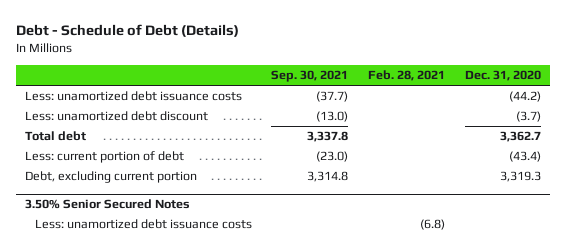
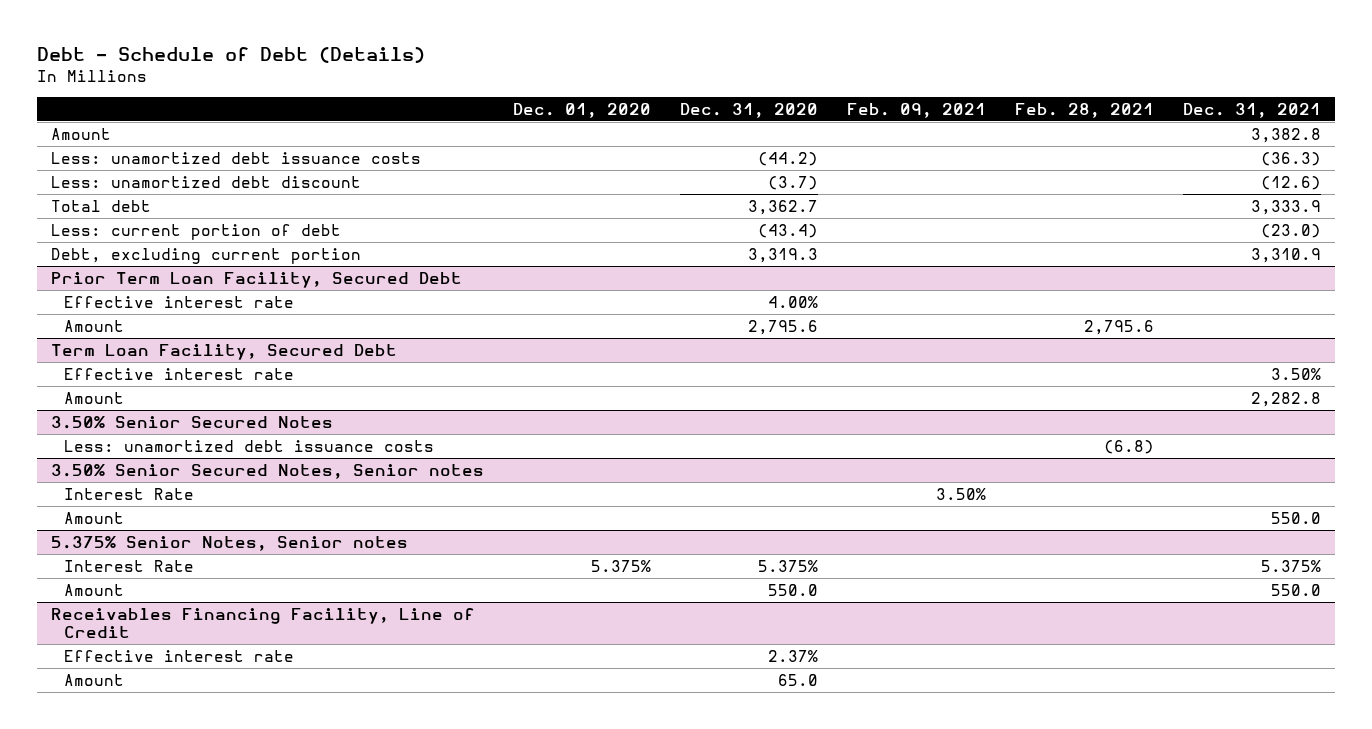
- | Sep. 30, 2021 | Feb. 28, 2021 | Dec. 31, 2020
+ | Dec. 01, 2020 | Dec. 31, 2020 | Feb. 09, 2021 | Feb. 28, 2021 | Dec. 31, 2021
+ Amount | | | | | 3,382.8
+ Prior Term Loan Facility, Secured Debt
+ Effective interest rate | | 4.00% | | |
+ Amount | | 2,795.6 | | 2,795.6 |
+ Term Loan Facility, Secured Debt
+ Effective interest rate | | | | | 3.50%
+ Amount | | | | | 2,282.8
+ 3.50% Senior Secured Notes, Senior notes
+ Interest Rate | | | 3.50% | |
+ Amount | | | | | 550.0
+ 5.375% Senior Notes, Senior notes
+ Interest Rate | 5.375% | 5.375% | | | 5.375%
+ Amount | | 550.0 | | | 550.0
+ Receivables Financing Facility, Line of Credit
+ Effective interest rate | | 2.37% | | |
+ Amount | | 65.0 | | |

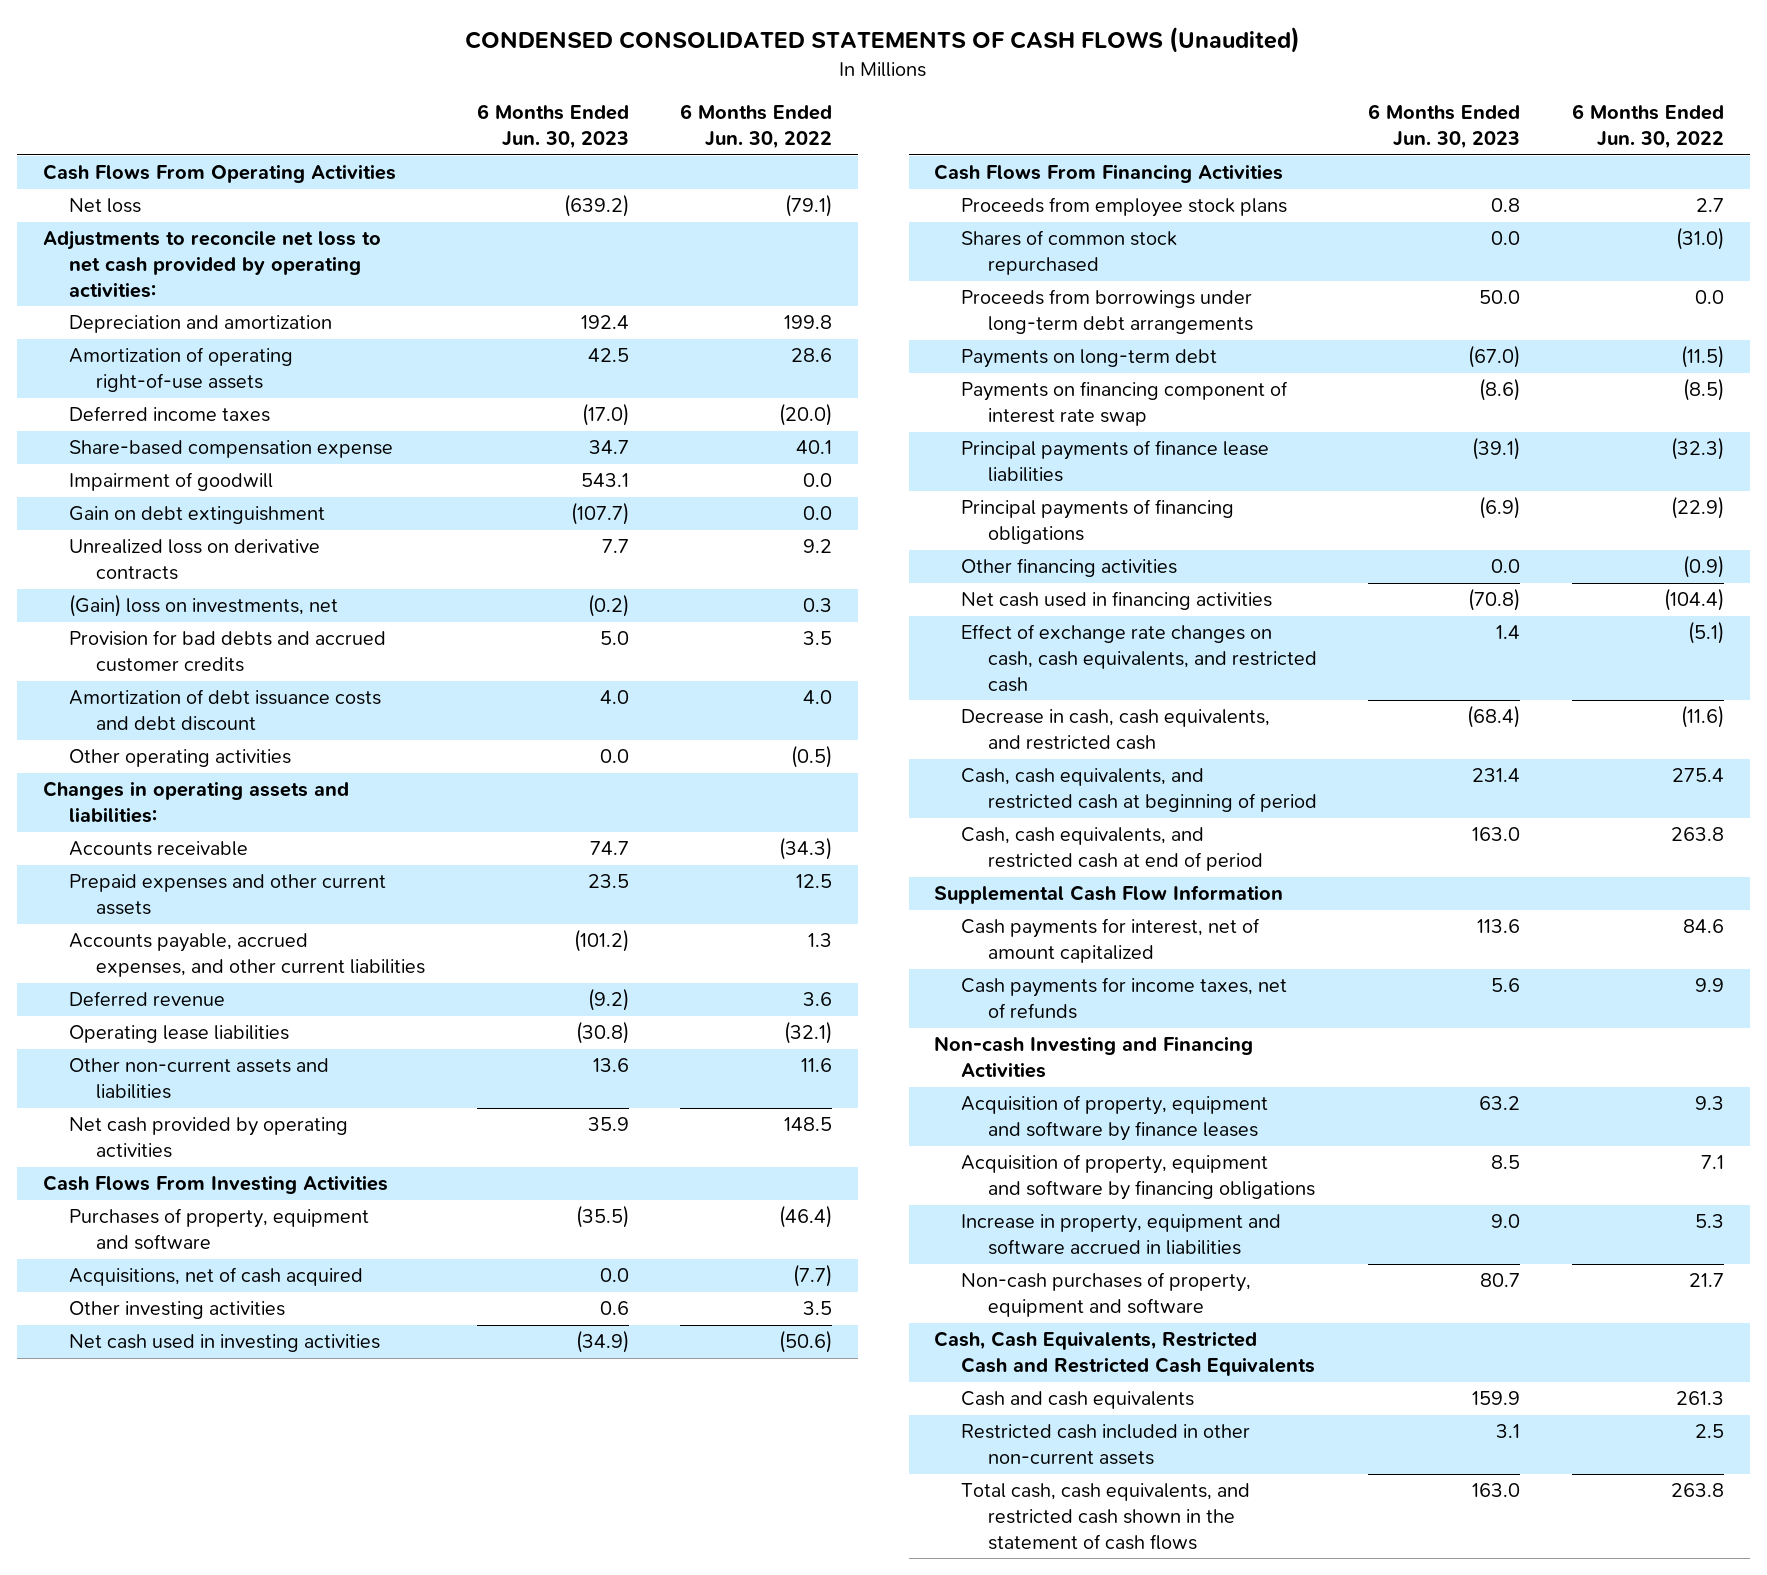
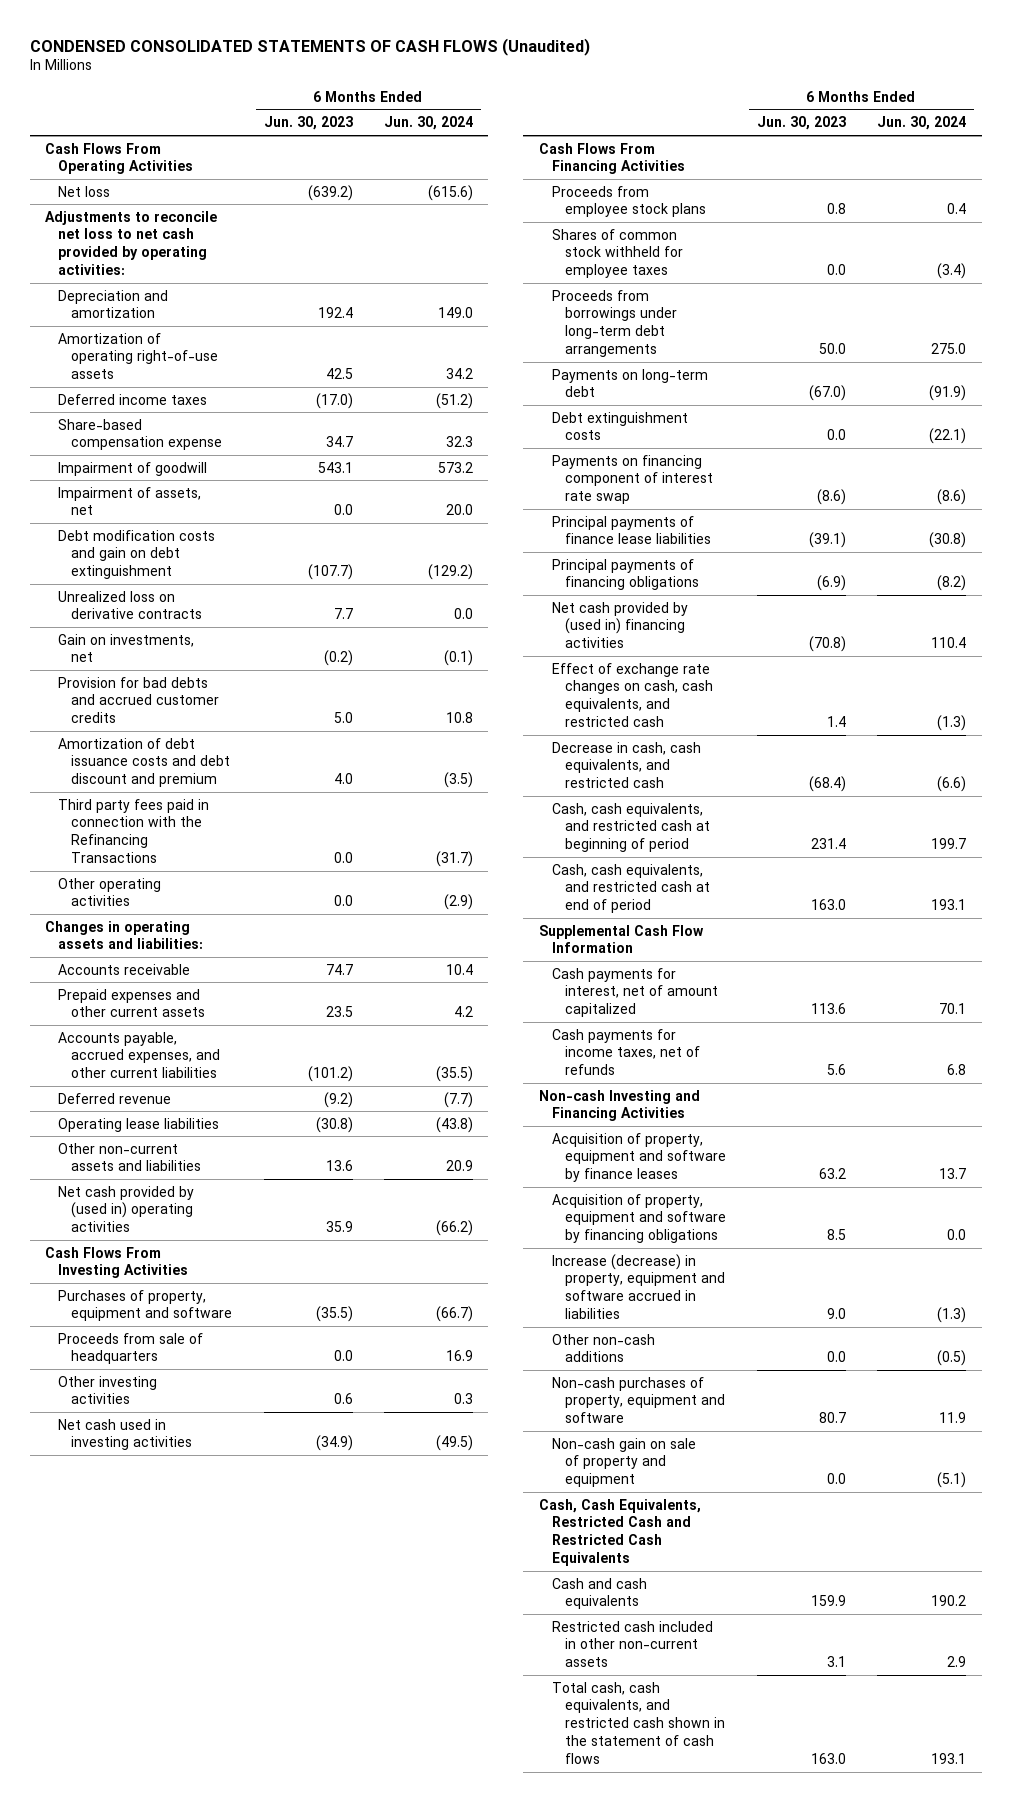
- | 6 Months Ended Jun. 30, 2023 | 6 Months Ended Jun. 30, 2022
+ | 6 Months Ended Jun. 30, 2023 | 6 Months Ended Jun. 30, 2024
- Gain on debt extinguishment | (107.7) | 0.0
+ Impairment of assets, net | 0.0 | 20.0
+ Debt modification costs and gain on debt extinguishment | (107.7) | (129.2)
- (Gain) loss on investments, net | (0.2) | 0.3
+ Gain on investments, net | (0.2) | (0.1)
- Amortization of debt issuance costs and debt discount | 4.0 | 4.0
+ Amortization of debt issuance costs and debt discount and premium | 4.0 | (3.5)
+ Third party fees paid in connection with the Refinancing Transactions | 0.0 | (31.7)
- Net cash provided by operating activities | 35.9 | 148.5
+ Net cash provided by (used in) operating activities | 35.9 | (66.2)
- Acquisitions, net of cash acquired | 0.0 | (7.7)
+ Proceeds from sale of headquarters | 0.0 | 16.9
- Shares of common stock repurchased | 0.0 | (31.0)
+ Shares of common stock withheld for employee taxes | 0.0 | (3.4)
+ Debt extinguishment costs | 0.0 | (22.1)
- Other financing activities | 0.0 | (0.9)
- Net cash used in financing activities | (70.8) | (104.4)
+ Net cash provided by (used in) financing activities | (70.8) | 110.4
- Increase in property, equipment and software accrued in liabilities | 9.0 | 5.3
+ Increase (decrease) in property, equipment and software accrued in liabilities | 9.0 | (1.3)
+ Other non-cash additions | 0.0 | (0.5)
+ Non-cash gain on sale of property and equipment | 0.0 | (5.1)

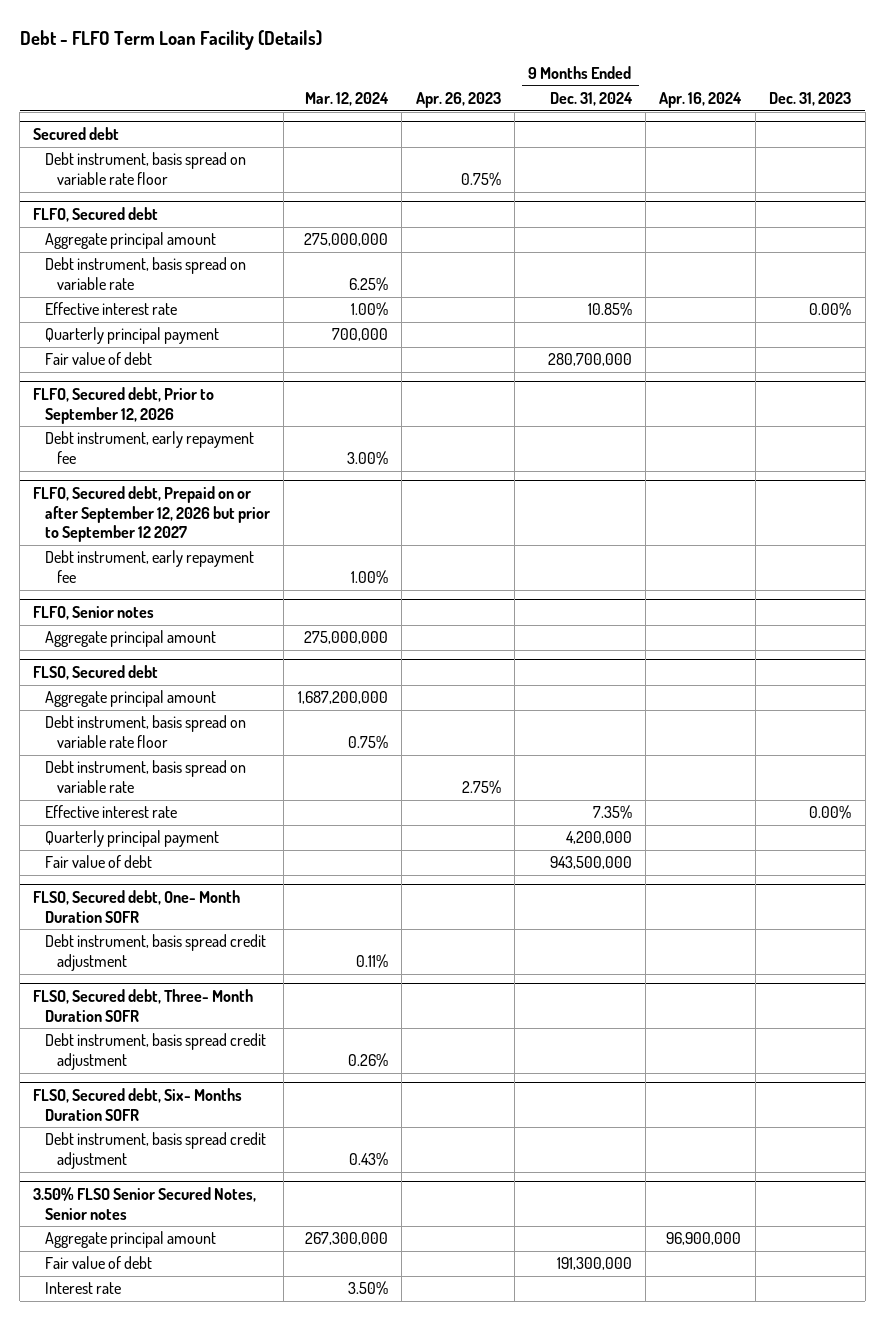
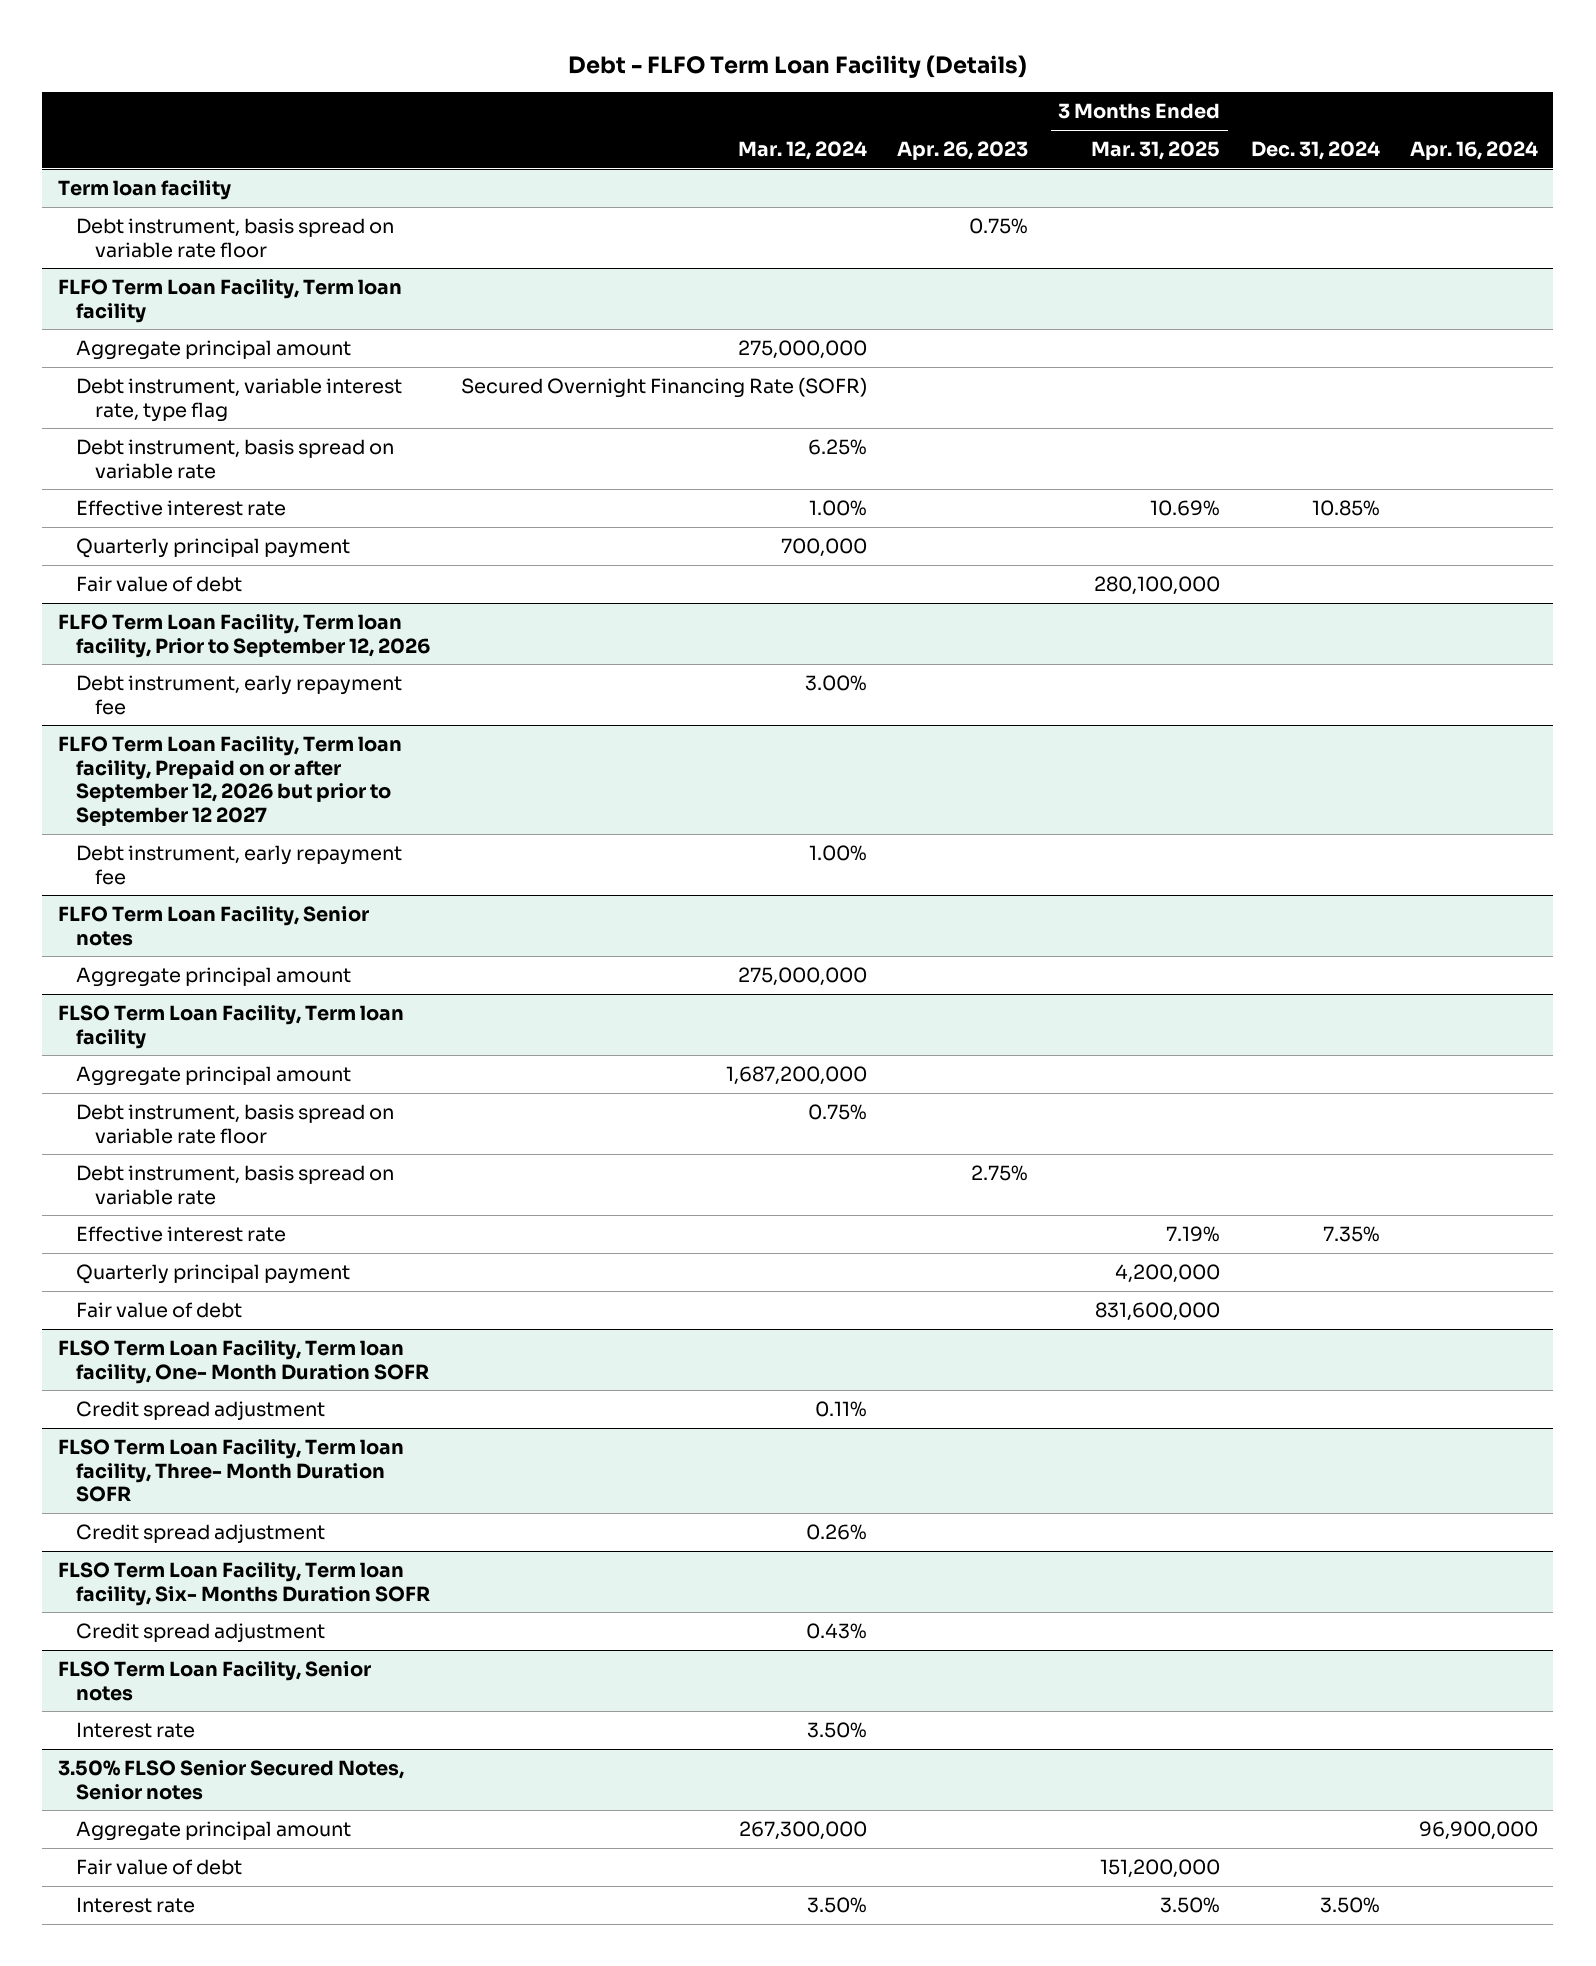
- | Mar. 12, 2024 | Apr. 26, 2023 | 9 Months Ended Dec. 31, 2024 | Apr. 16, 2024 | Dec. 31, 2023
+ | Mar. 12, 2024 | Apr. 26, 2023 | 3 Months Ended Mar. 31, 2025 | Dec. 31, 2024 | Apr. 16, 2024
- Secured debt
+ Term loan facility
- FLFO, Secured debt
+ FLFO Term Loan Facility, Term loan facility
+ Debt instrument, variable interest rate, type flag | Secured Overnight Financing Rate (SOFR) | | | |
- FLFO, Secured debt, Prior to September 12, 2026
+ FLFO Term Loan Facility, Term loan facility, Prior to September 12, 2026
- FLFO, Secured debt, Prepaid on or after September 12, 2026 but prior to September 12 2027
+ FLFO Term Loan Facility, Term loan facility, Prepaid on or after September 12, 2026 but prior to September 12 2027
- FLFO, Senior notes
+ FLFO Term Loan Facility, Senior notes
- FLSO, Secured debt
+ FLSO Term Loan Facility, Term loan facility
- FLSO, Secured debt, One- Month Duration SOFR
- Debt instrument, basis spread credit adjustment | 0.11% | | | |
- FLSO, Secured debt, Three- Month Duration SOFR
- Debt instrument, basis spread credit adjustment | 0.26% | | | |
- FLSO, Secured debt, Six- Months Duration SOFR
- Debt instrument, basis spread credit adjustment | 0.43% | | | |
+ FLSO Term Loan Facility, Term loan facility, One- Month Duration SOFR
+ Credit spread adjustment | 0.11% | | | |
+ FLSO Term Loan Facility, Term loan facility, Three- Month Duration SOFR
+ Credit spread adjustment | 0.26% | | | |
+ FLSO Term Loan Facility, Term loan facility, Six- Months Duration SOFR
+ Credit spread adjustment | 0.43% | | | |
+ FLSO Term Loan Facility, Senior notes
+ Interest rate | 3.50% | | | |

